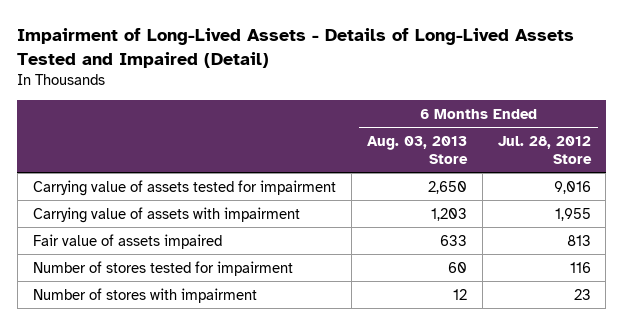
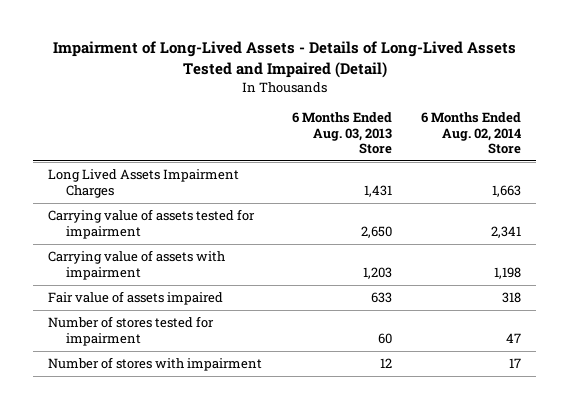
- | 6 Months Ended Aug. 03, 2013 Store | 6 Months Ended Jul. 28, 2012 Store
+ | 6 Months Ended Aug. 03, 2013 Store | 6 Months Ended Aug. 02, 2014 Store
+ Long Lived Assets Impairment Charges | 1,431 | 1,663

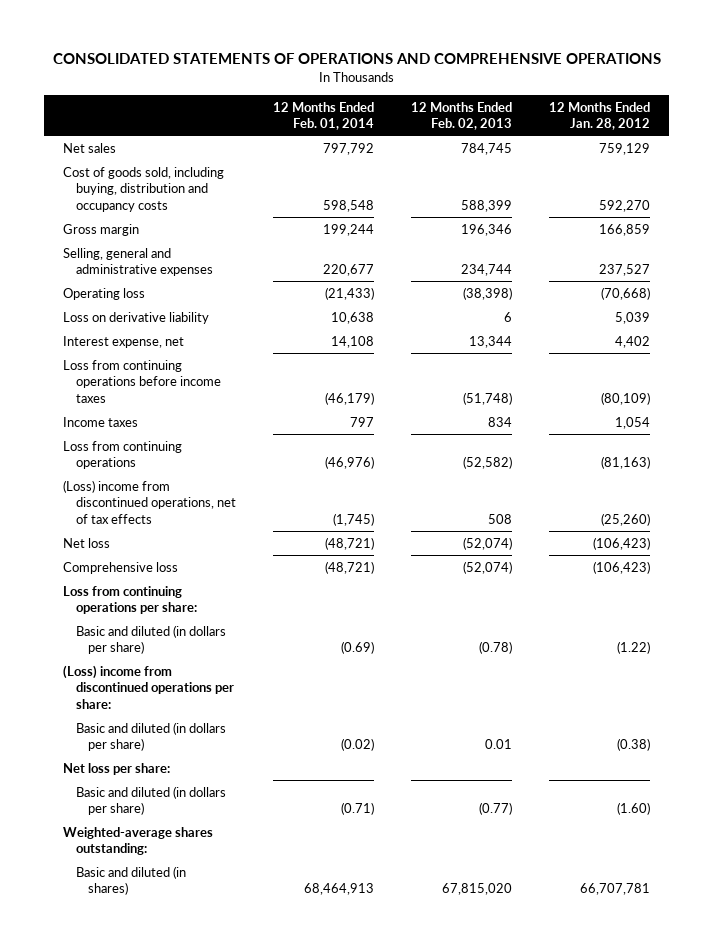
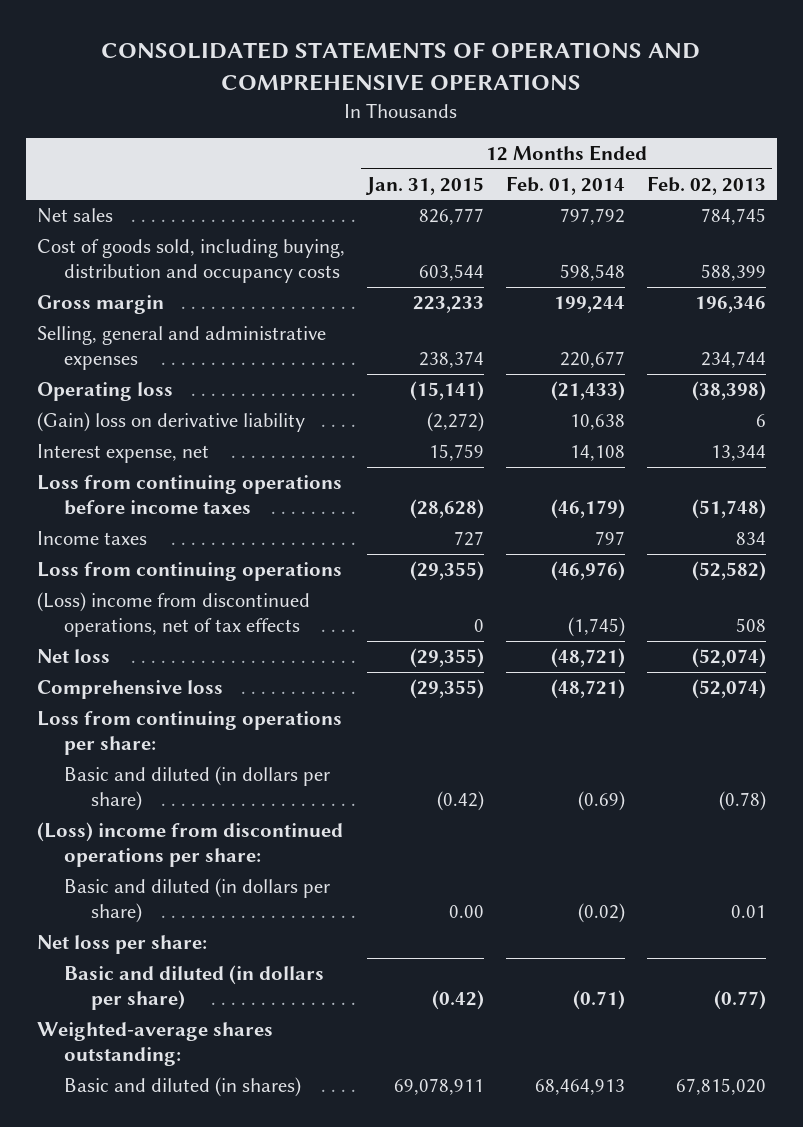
- | 12 Months Ended Feb. 01, 2014 | 12 Months Ended Feb. 02, 2013 | 12 Months Ended Jan. 28, 2012
+ | 12 Months Ended Jan. 31, 2015 | 12 Months Ended Feb. 01, 2014 | 12 Months Ended Feb. 02, 2013
- Loss on derivative liability | 10,638 | 6 | 5,039
+ (Gain) loss on derivative liability | (2,272) | 10,638 | 6

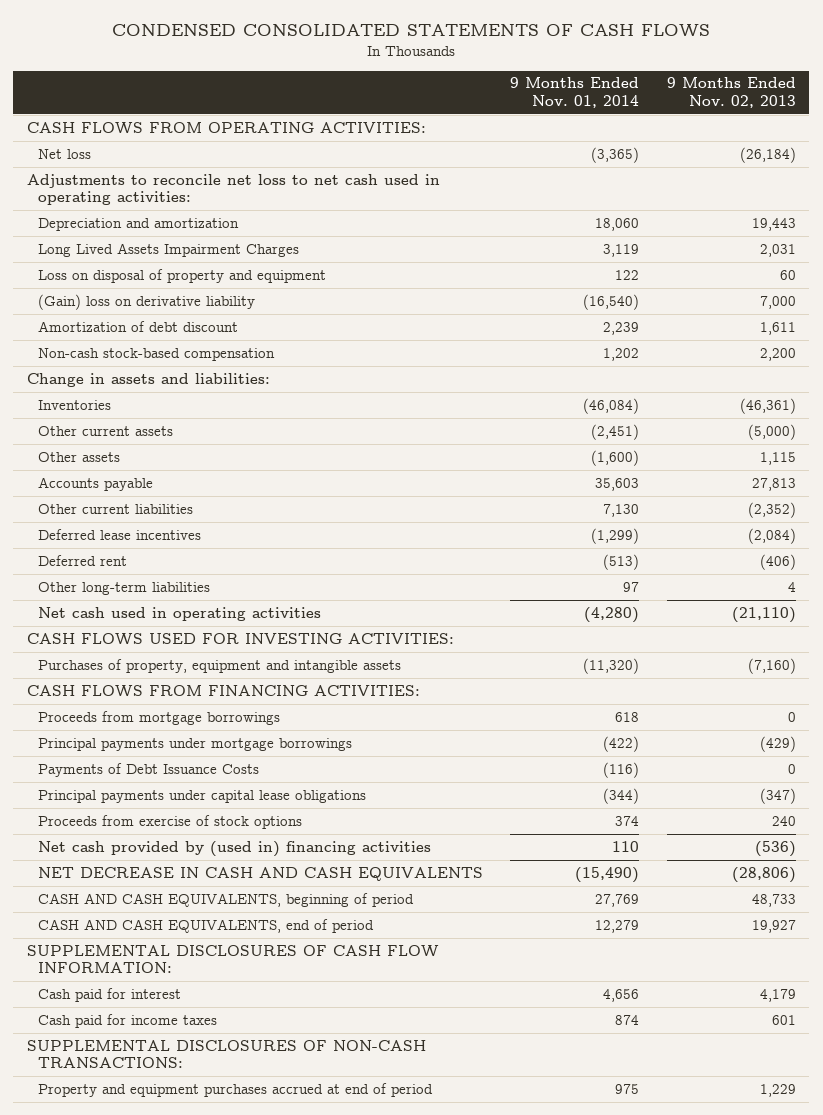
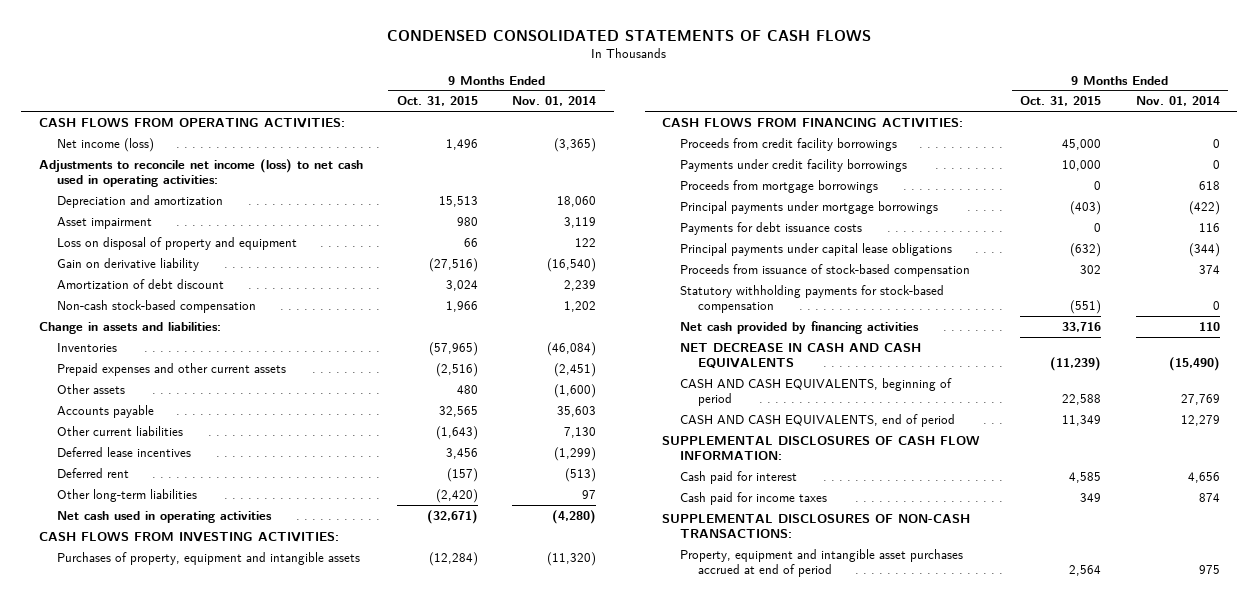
- | 9 Months Ended Nov. 01, 2014 | 9 Months Ended Nov. 02, 2013
+ | 9 Months Ended Oct. 31, 2015 | 9 Months Ended Nov. 01, 2014
- Net loss | (3,365) | (26,184)
- Adjustments to reconcile net loss to net cash used in operating activities:
+ Net income (loss) | 1,496 | (3,365)
+ Adjustments to reconcile net income (loss) to net cash used in operating activities:
- Long Lived Assets Impairment Charges | 3,119 | 2,031
+ Asset impairment | 980 | 3,119
- (Gain) loss on derivative liability | (16,540) | 7,000
+ Gain on derivative liability | (27,516) | (16,540)
- Other current assets | (2,451) | (5,000)
+ Prepaid expenses and other current assets | (2,516) | (2,451)
- CASH FLOWS USED FOR INVESTING ACTIVITIES:
+ CASH FLOWS FROM INVESTING ACTIVITIES:
+ Proceeds from credit facility borrowings | 45,000 | 0
+ Payments under credit facility borrowings | 10,000 | 0
- Payments of Debt Issuance Costs | (116) | 0
+ Payments for debt issuance costs | 0 | 116
- Proceeds from exercise of stock options | 374 | 240
- Net cash provided by (used in) financing activities | 110 | (536)
+ Proceeds from issuance of stock-based compensation | 302 | 374
+ Statutory withholding payments for stock-based compensation | (551) | 0
+ Net cash provided by financing activities | 33,716 | 110
- Property and equipment purchases accrued at end of period | 975 | 1,229
+ Property, equipment and intangible asset purchases accrued at end of period | 2,564 | 975

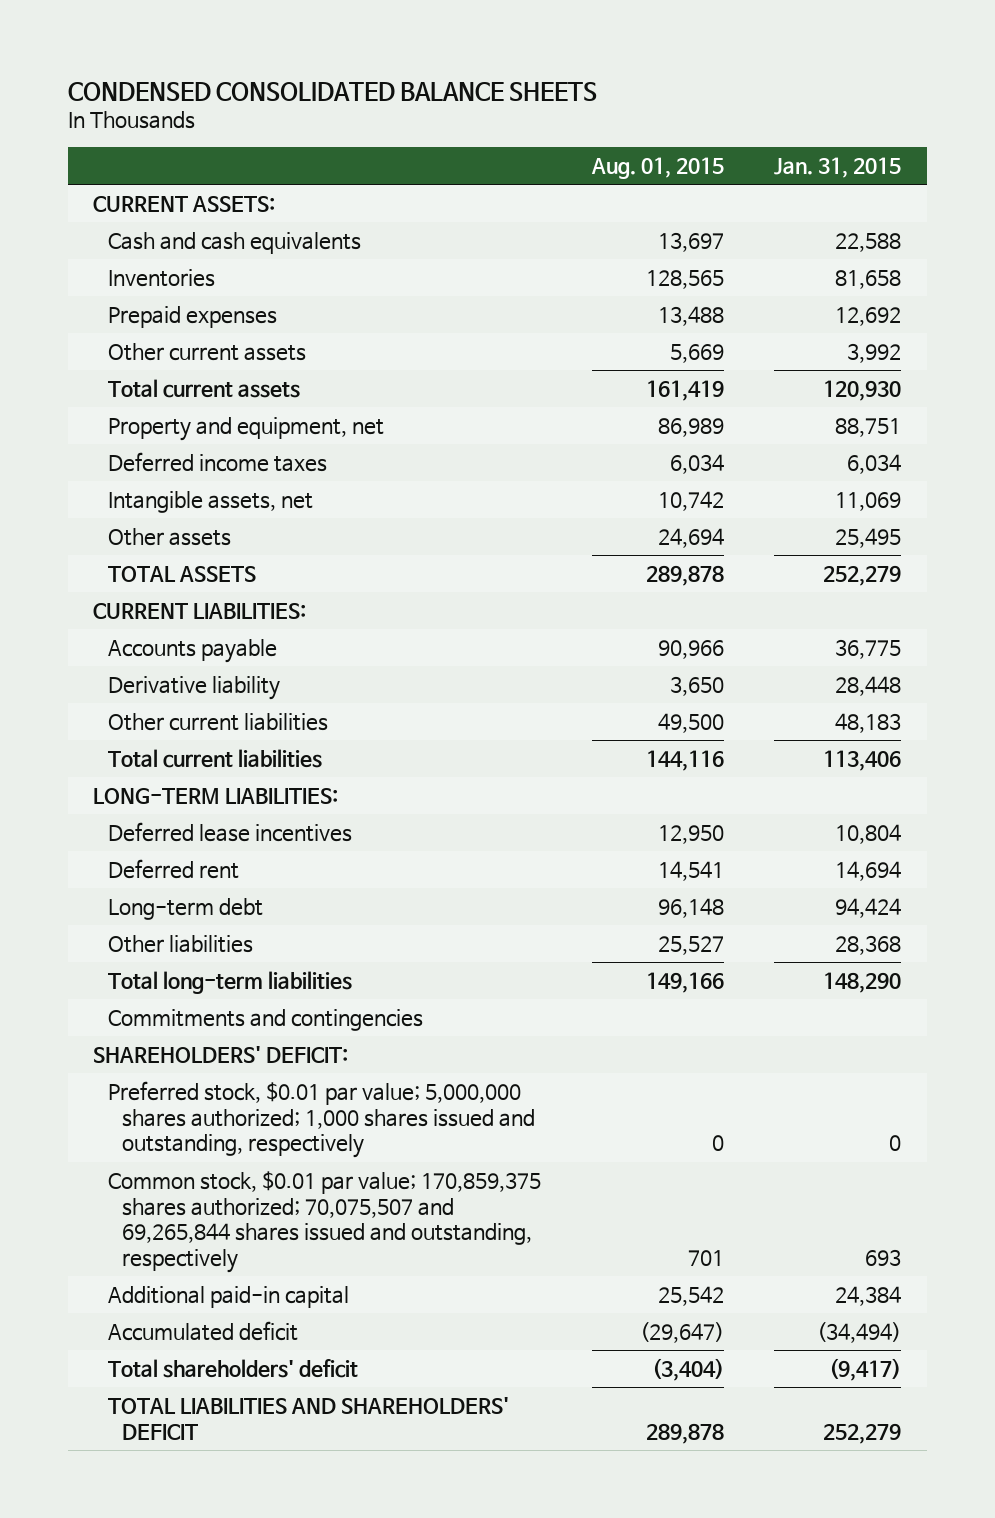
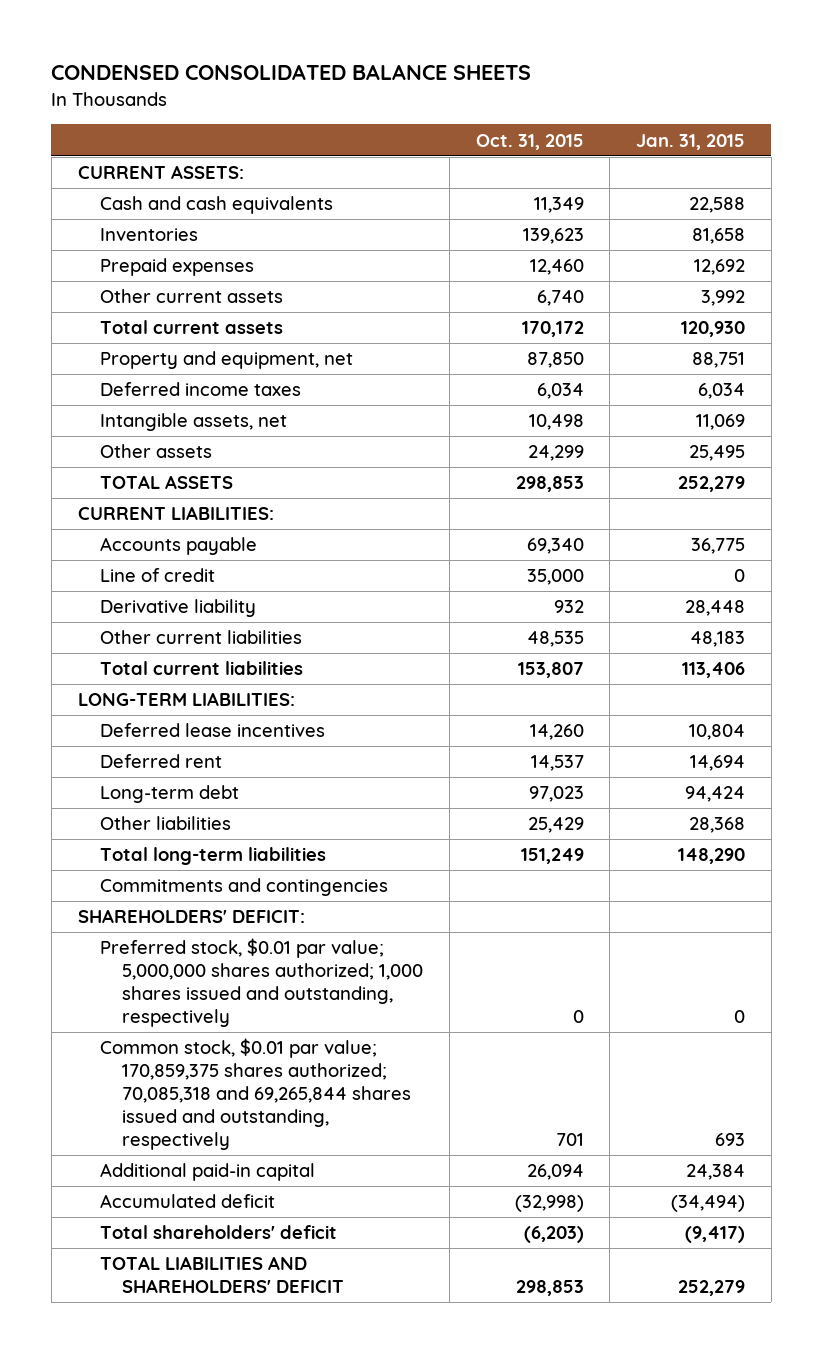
- | Aug. 01, 2015 | Jan. 31, 2015
+ | Oct. 31, 2015 | Jan. 31, 2015
+ Line of credit | 35,000 | 0
- Common stock, $0.01 par value; 170,859,375 shares authorized; 70,075,507 and 69,265,844 shares issued and outstanding, respectively | 701 | 693
+ Common stock, $0.01 par value; 170,859,375 shares authorized; 70,085,318 and 69,265,844 shares issued and outstanding, respectively | 701 | 693

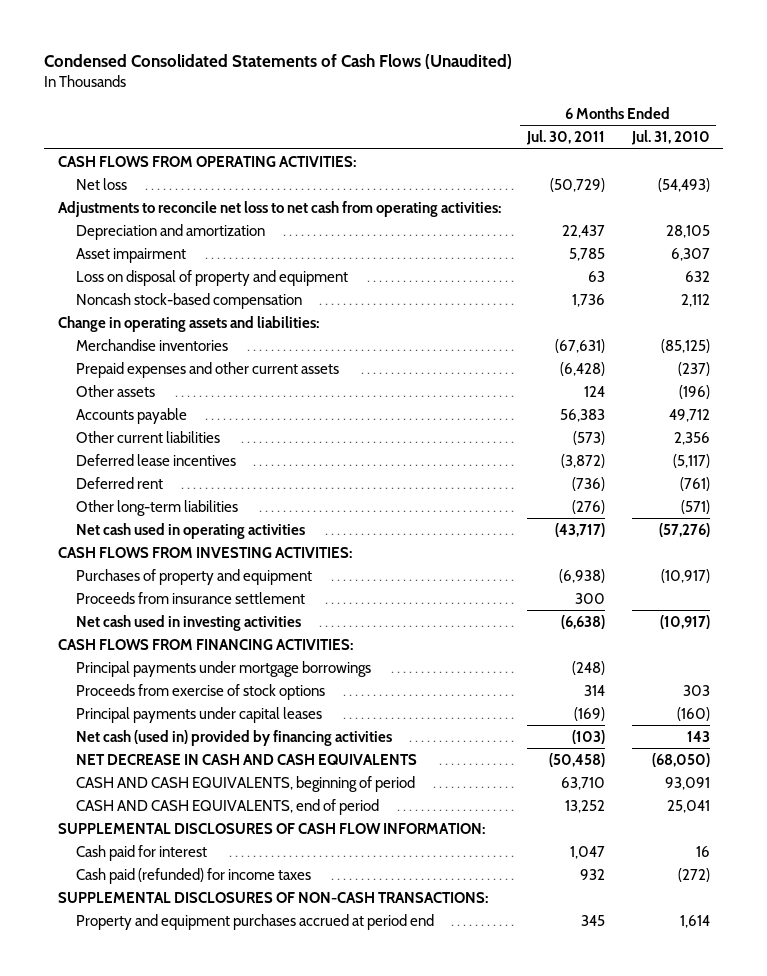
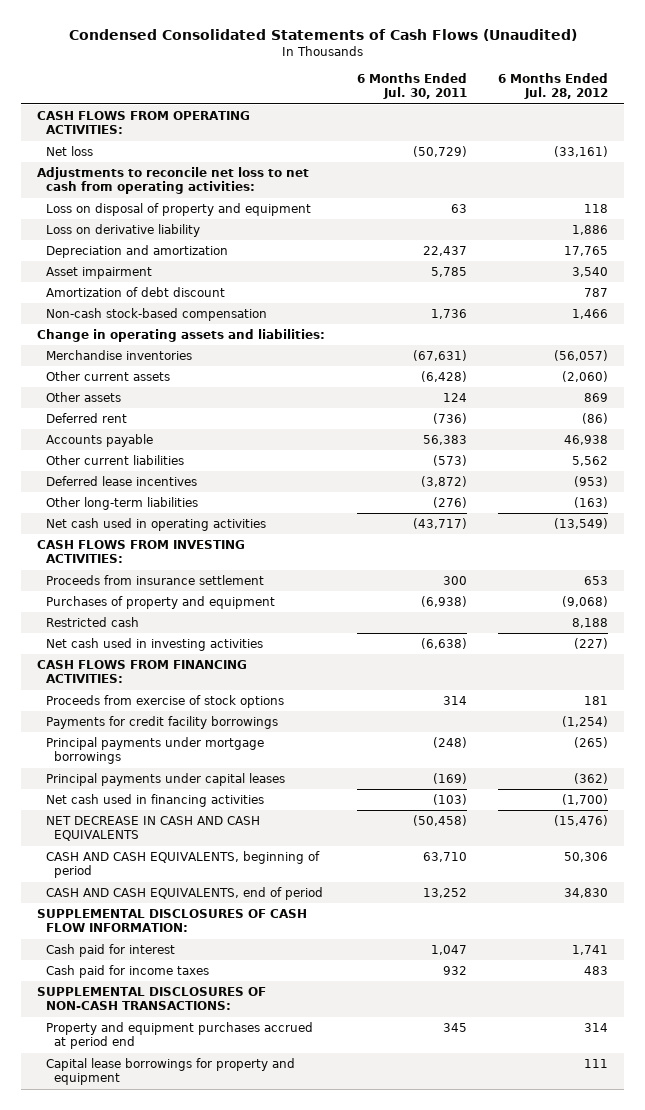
- | 6 Months Ended Jul. 30, 2011 | 6 Months Ended Jul. 31, 2010
+ | 6 Months Ended Jul. 30, 2011 | 6 Months Ended Jul. 28, 2012
moved up: Loss on disposal of property and equipment | 63 | 118
+ Loss on derivative liability | | 1,886
- Noncash stock-based compensation | 1,736 | 2,112
+ Amortization of debt discount | | 787
+ Non-cash stock-based compensation | 1,736 | 1,466
- Prepaid expenses and other current assets | (6,428) | (237)
+ Other current assets | (6,428) | (2,060)
moved up: Deferred rent | (736) | (86)
moved down: Purchases of property and equipment | (6,938) | (9,068)
+ Restricted cash | | 8,188
+ Payments for credit facility borrowings | | (1,254)
moved down: Principal payments under mortgage borrowings | (248) | (265)
- Net cash (used in) provided by financing activities | (103) | 143
+ Net cash used in financing activities | (103) | (1,700)
- Cash paid (refunded) for income taxes | 932 | (272)
+ Cash paid for income taxes | 932 | 483
+ Capital lease borrowings for property and equipment | | 111

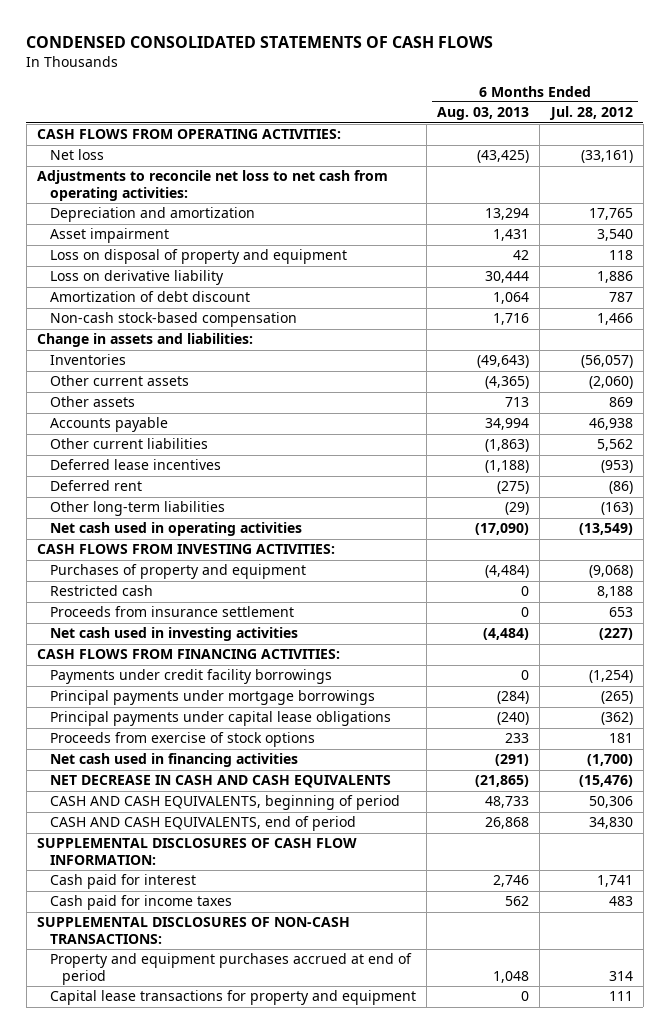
- Condensed Consolidated Statements of Cash Flows (Unaudited)
+ CONDENSED CONSOLIDATED STATEMENTS OF CASH FLOWS
- | 6 Months Ended Jul. 30, 2011 | 6 Months Ended Jul. 28, 2012
+ | 6 Months Ended Aug. 03, 2013 | 6 Months Ended Jul. 28, 2012
moved down: Loss on disposal of property and equipment | 42 | 118
moved down: Loss on derivative liability | 30,444 | 1,886
- Change in operating assets and liabilities:
- Merchandise inventories | (67,631) | (56,057)
+ Change in assets and liabilities:
+ Inventories | (49,643) | (56,057)
moved down: Deferred rent | (275) | (86)
moved down: Proceeds from insurance settlement | 0 | 653
- Payments for credit facility borrowings | | (1,254)
+ Payments under credit facility borrowings | 0 | (1,254)
- Principal payments under capital leases | (169) | (362)
+ Principal payments under capital lease obligations | (240) | (362)
moved down: Proceeds from exercise of stock options | 233 | 181
- Property and equipment purchases accrued at period end | 345 | 314
- Capital lease borrowings for property and equipment | | 111
+ Property and equipment purchases accrued at end of period | 1,048 | 314
+ Capital lease transactions for property and equipment | 0 | 111

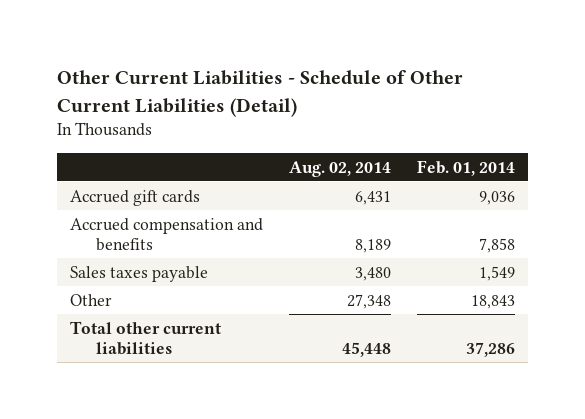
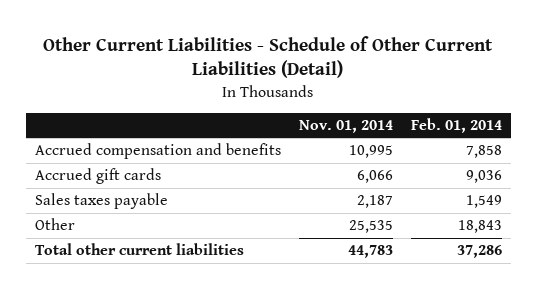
- | Aug. 02, 2014 | Feb. 01, 2014
+ | Nov. 01, 2014 | Feb. 01, 2014
moved down: Accrued gift cards | 6,066 | 9,036

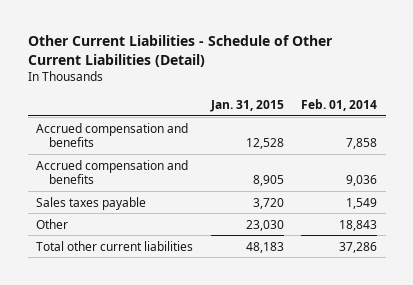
- | Nov. 01, 2014 | Feb. 01, 2014
+ | Jan. 31, 2015 | Feb. 01, 2014
- Accrued gift cards | 6,066 | 9,036
+ Accrued compensation and benefits | 8,905 | 9,036

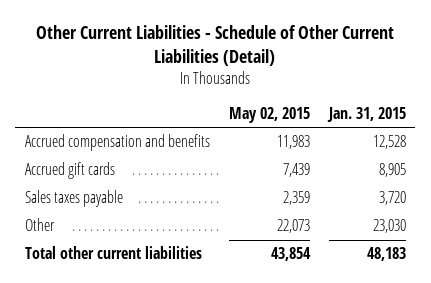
- | Jan. 31, 2015 | Feb. 01, 2014
+ | May 02, 2015 | Jan. 31, 2015
- Accrued compensation and benefits | 8,905 | 9,036
+ Accrued gift cards | 7,439 | 8,905

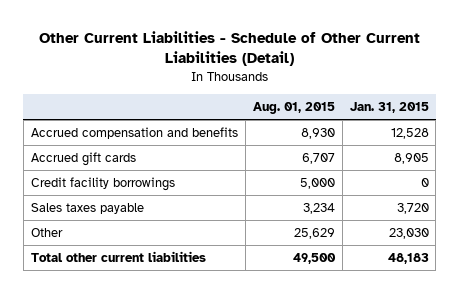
- | May 02, 2015 | Jan. 31, 2015
+ | Aug. 01, 2015 | Jan. 31, 2015
+ Credit facility borrowings | 5,000 | 0

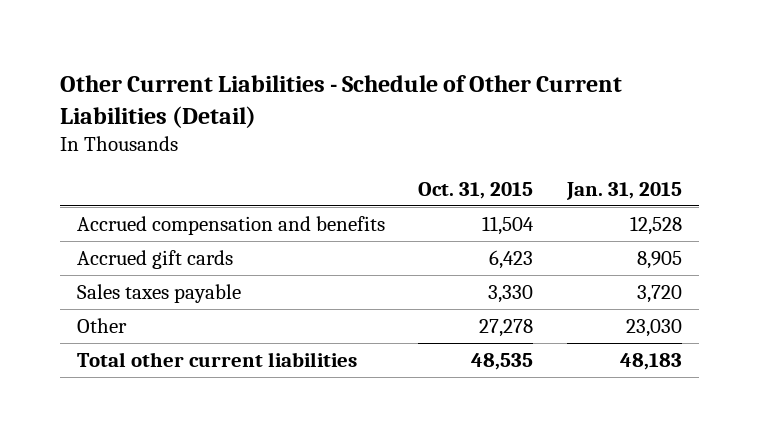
- | Aug. 01, 2015 | Jan. 31, 2015
+ | Oct. 31, 2015 | Jan. 31, 2015
- Credit facility borrowings | 5,000 | 0

